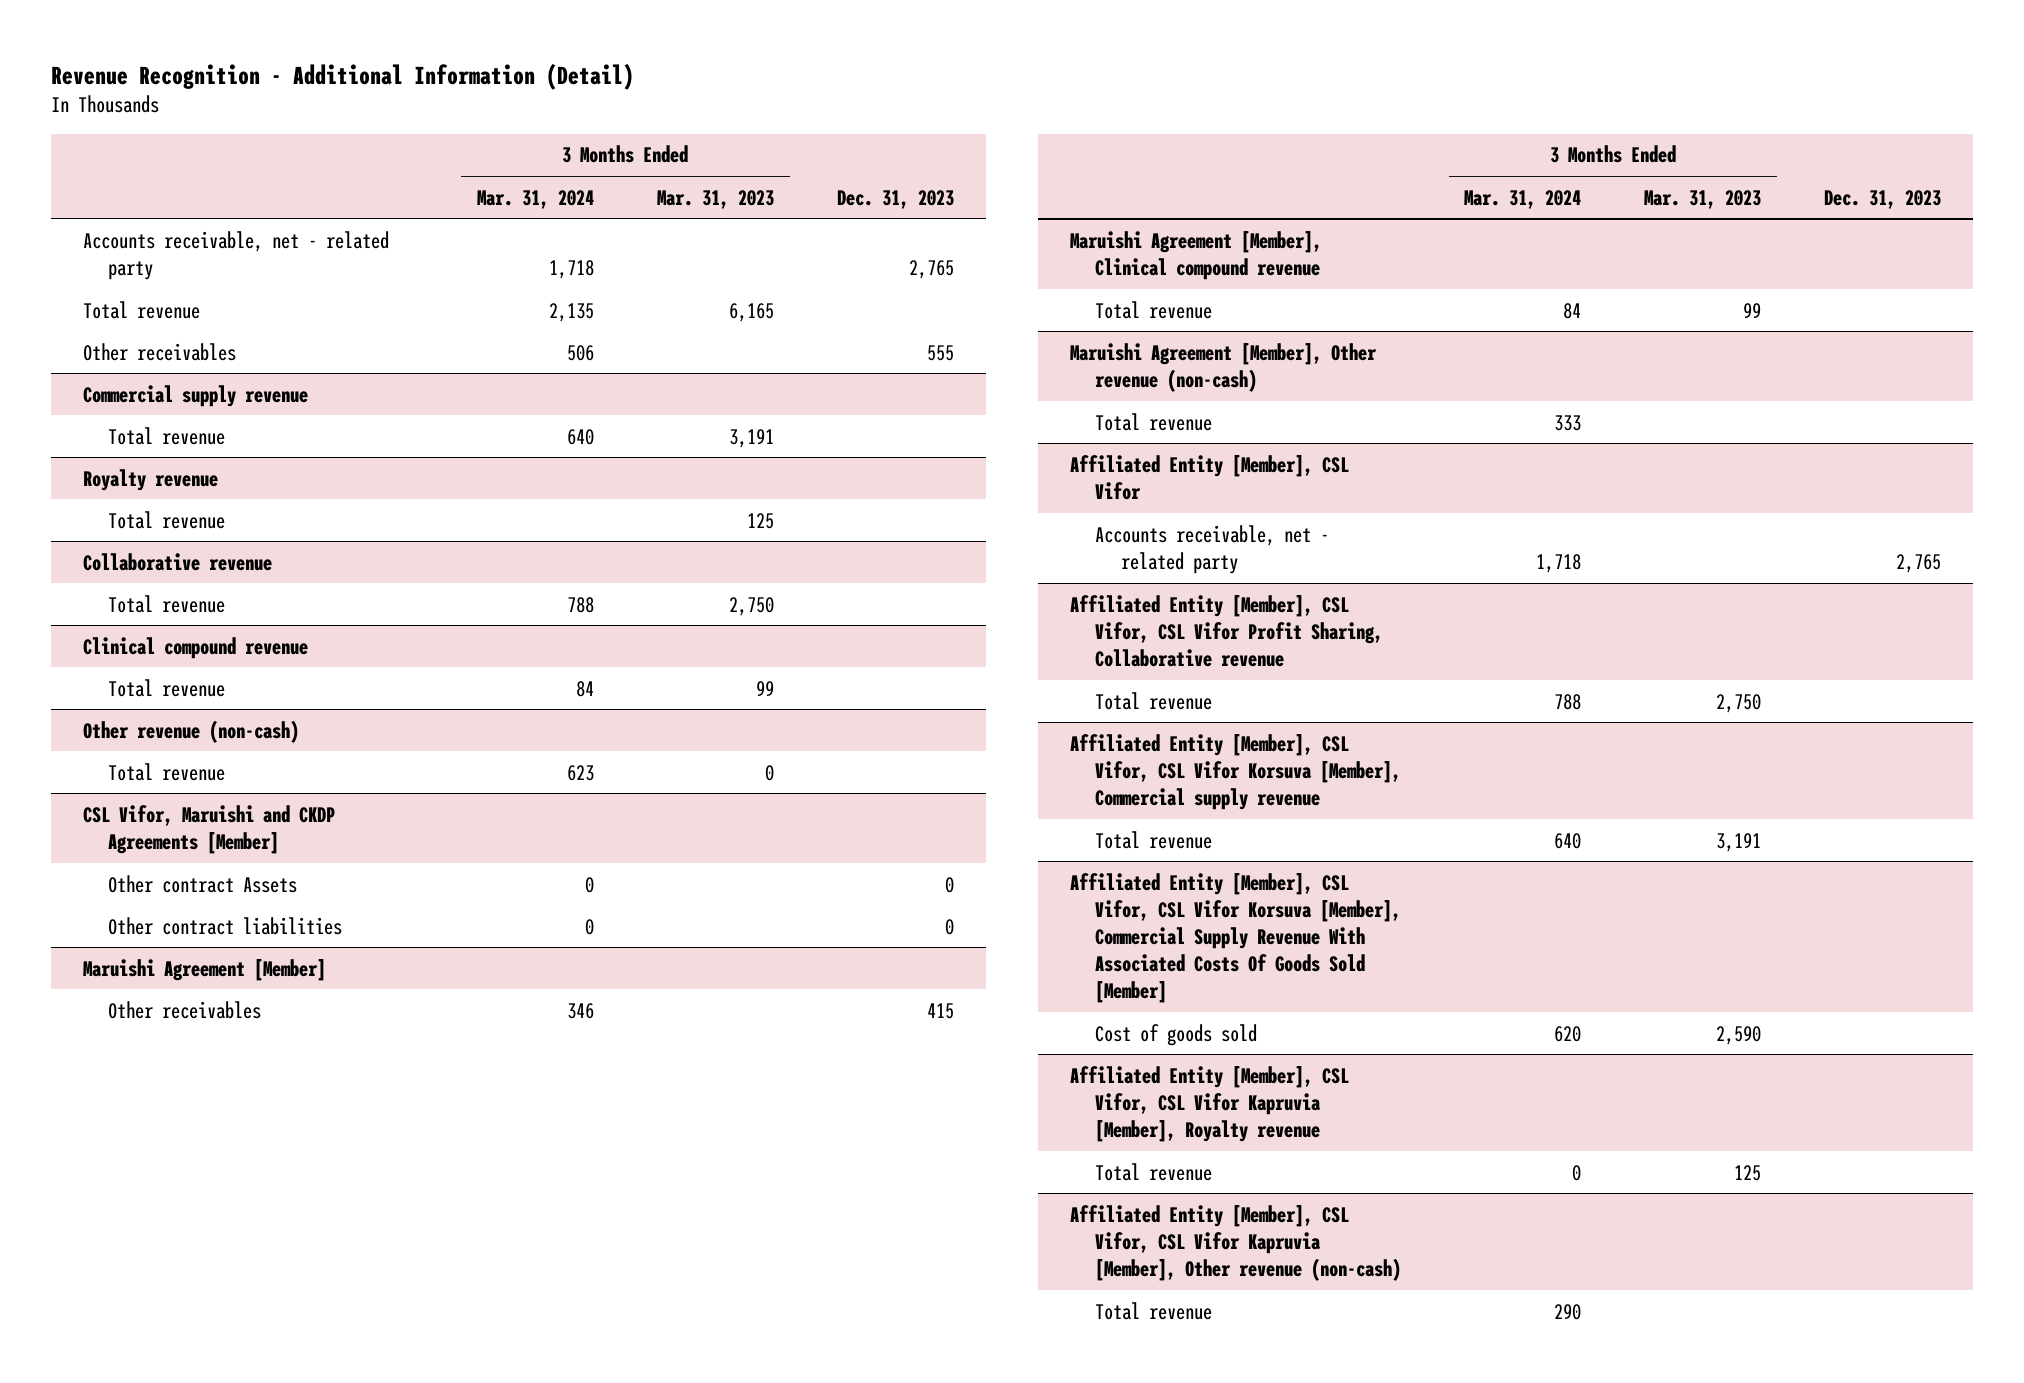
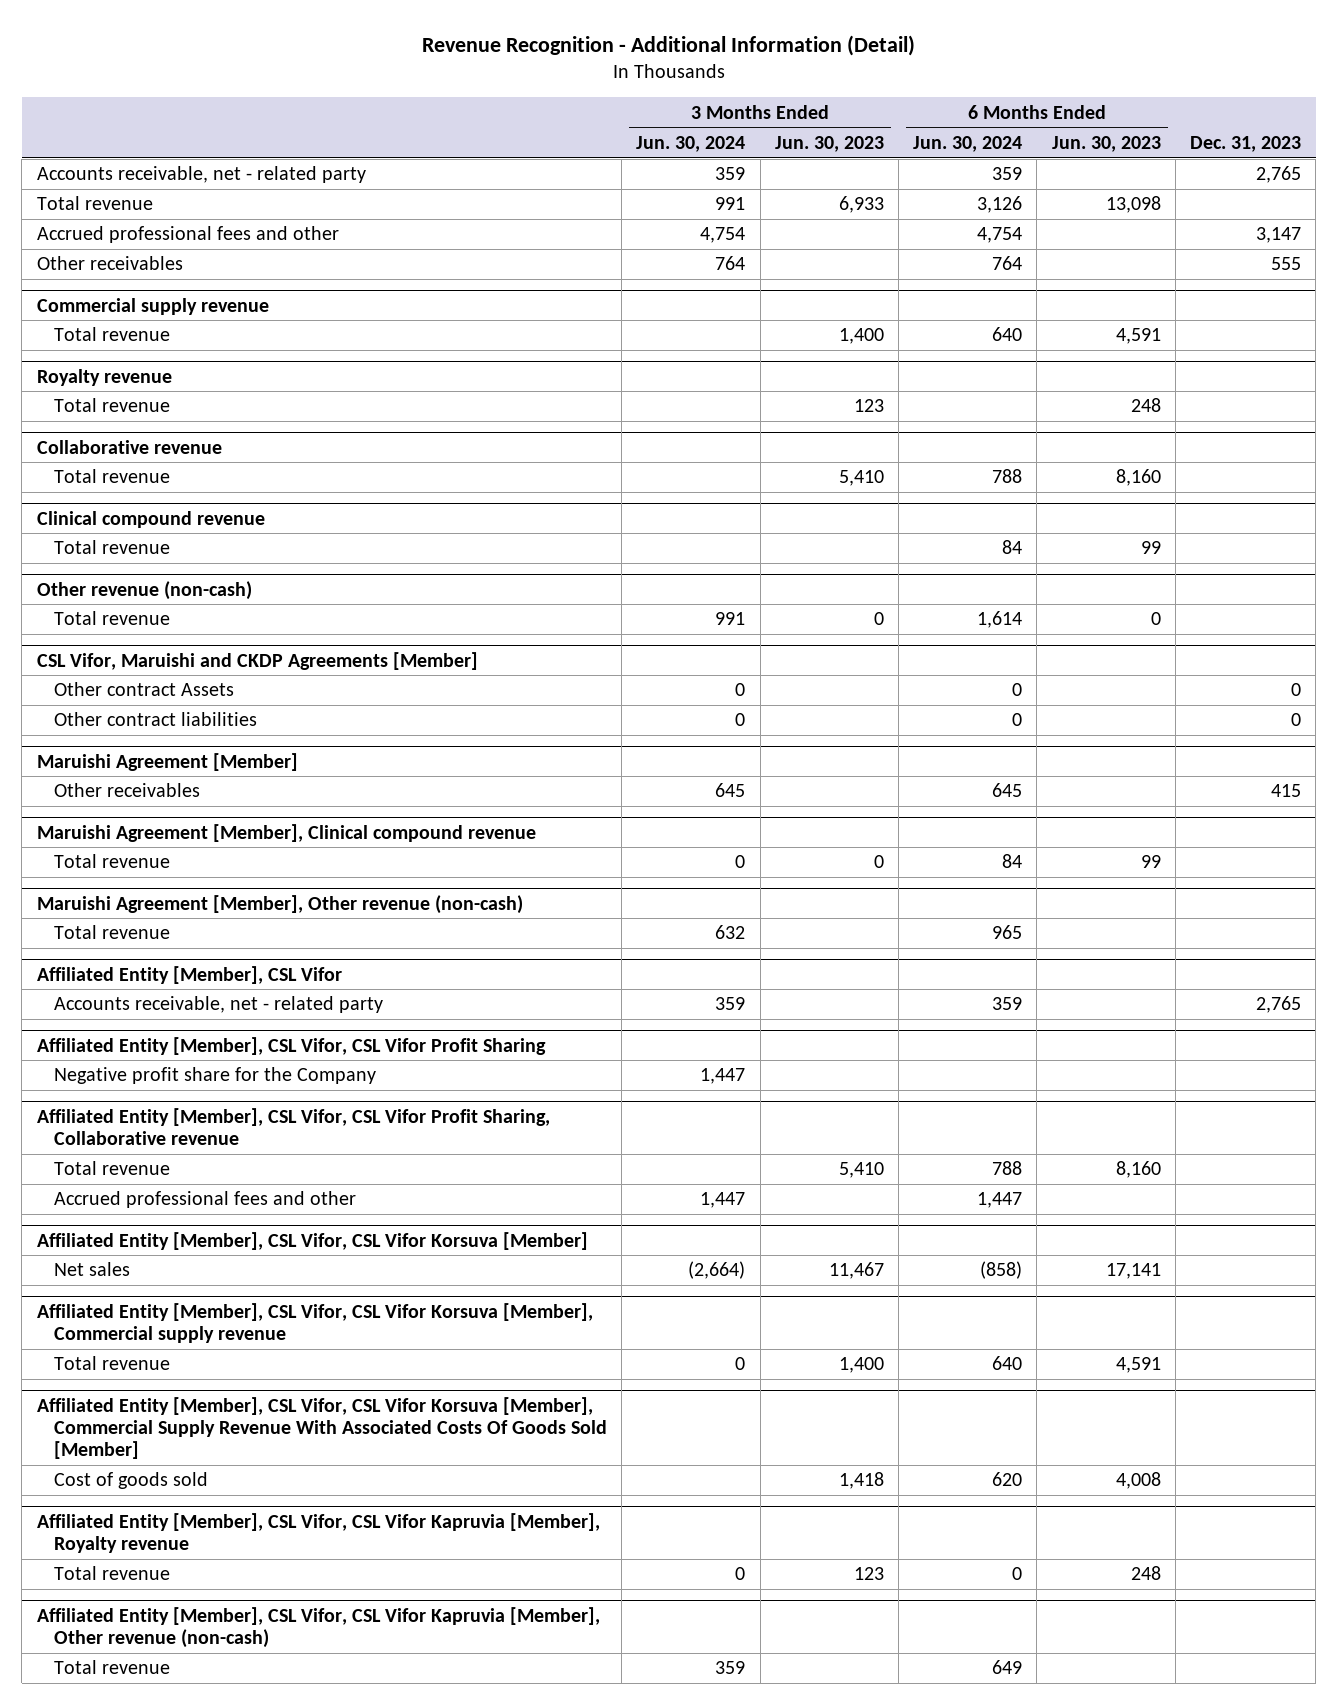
- | 3 Months Ended Mar. 31, 2024 | 3 Months Ended Mar. 31, 2023 | Dec. 31, 2023
+ | 3 Months Ended Jun. 30, 2024 | 3 Months Ended Jun. 30, 2023 | 6 Months Ended Jun. 30, 2024 | 6 Months Ended Jun. 30, 2023 | Dec. 31, 2023
+ Accrued professional fees and other | 4,754 | | 4,754 | | 3,147
+ Affiliated Entity [Member], CSL Vifor, CSL Vifor Profit Sharing
+ Negative profit share for the Company | 1,447 | | | |
@ Affiliated Entity [Member], CSL Vifor, CSL Vifor Profit Sharing, Collaborative revenue
+ Accrued professional fees and other | 1,447 | | 1,447 | |
+ Affiliated Entity [Member], CSL Vifor, CSL Vifor Korsuva [Member]
+ Net sales | (2,664) | 11,467 | (858) | 17,141 |

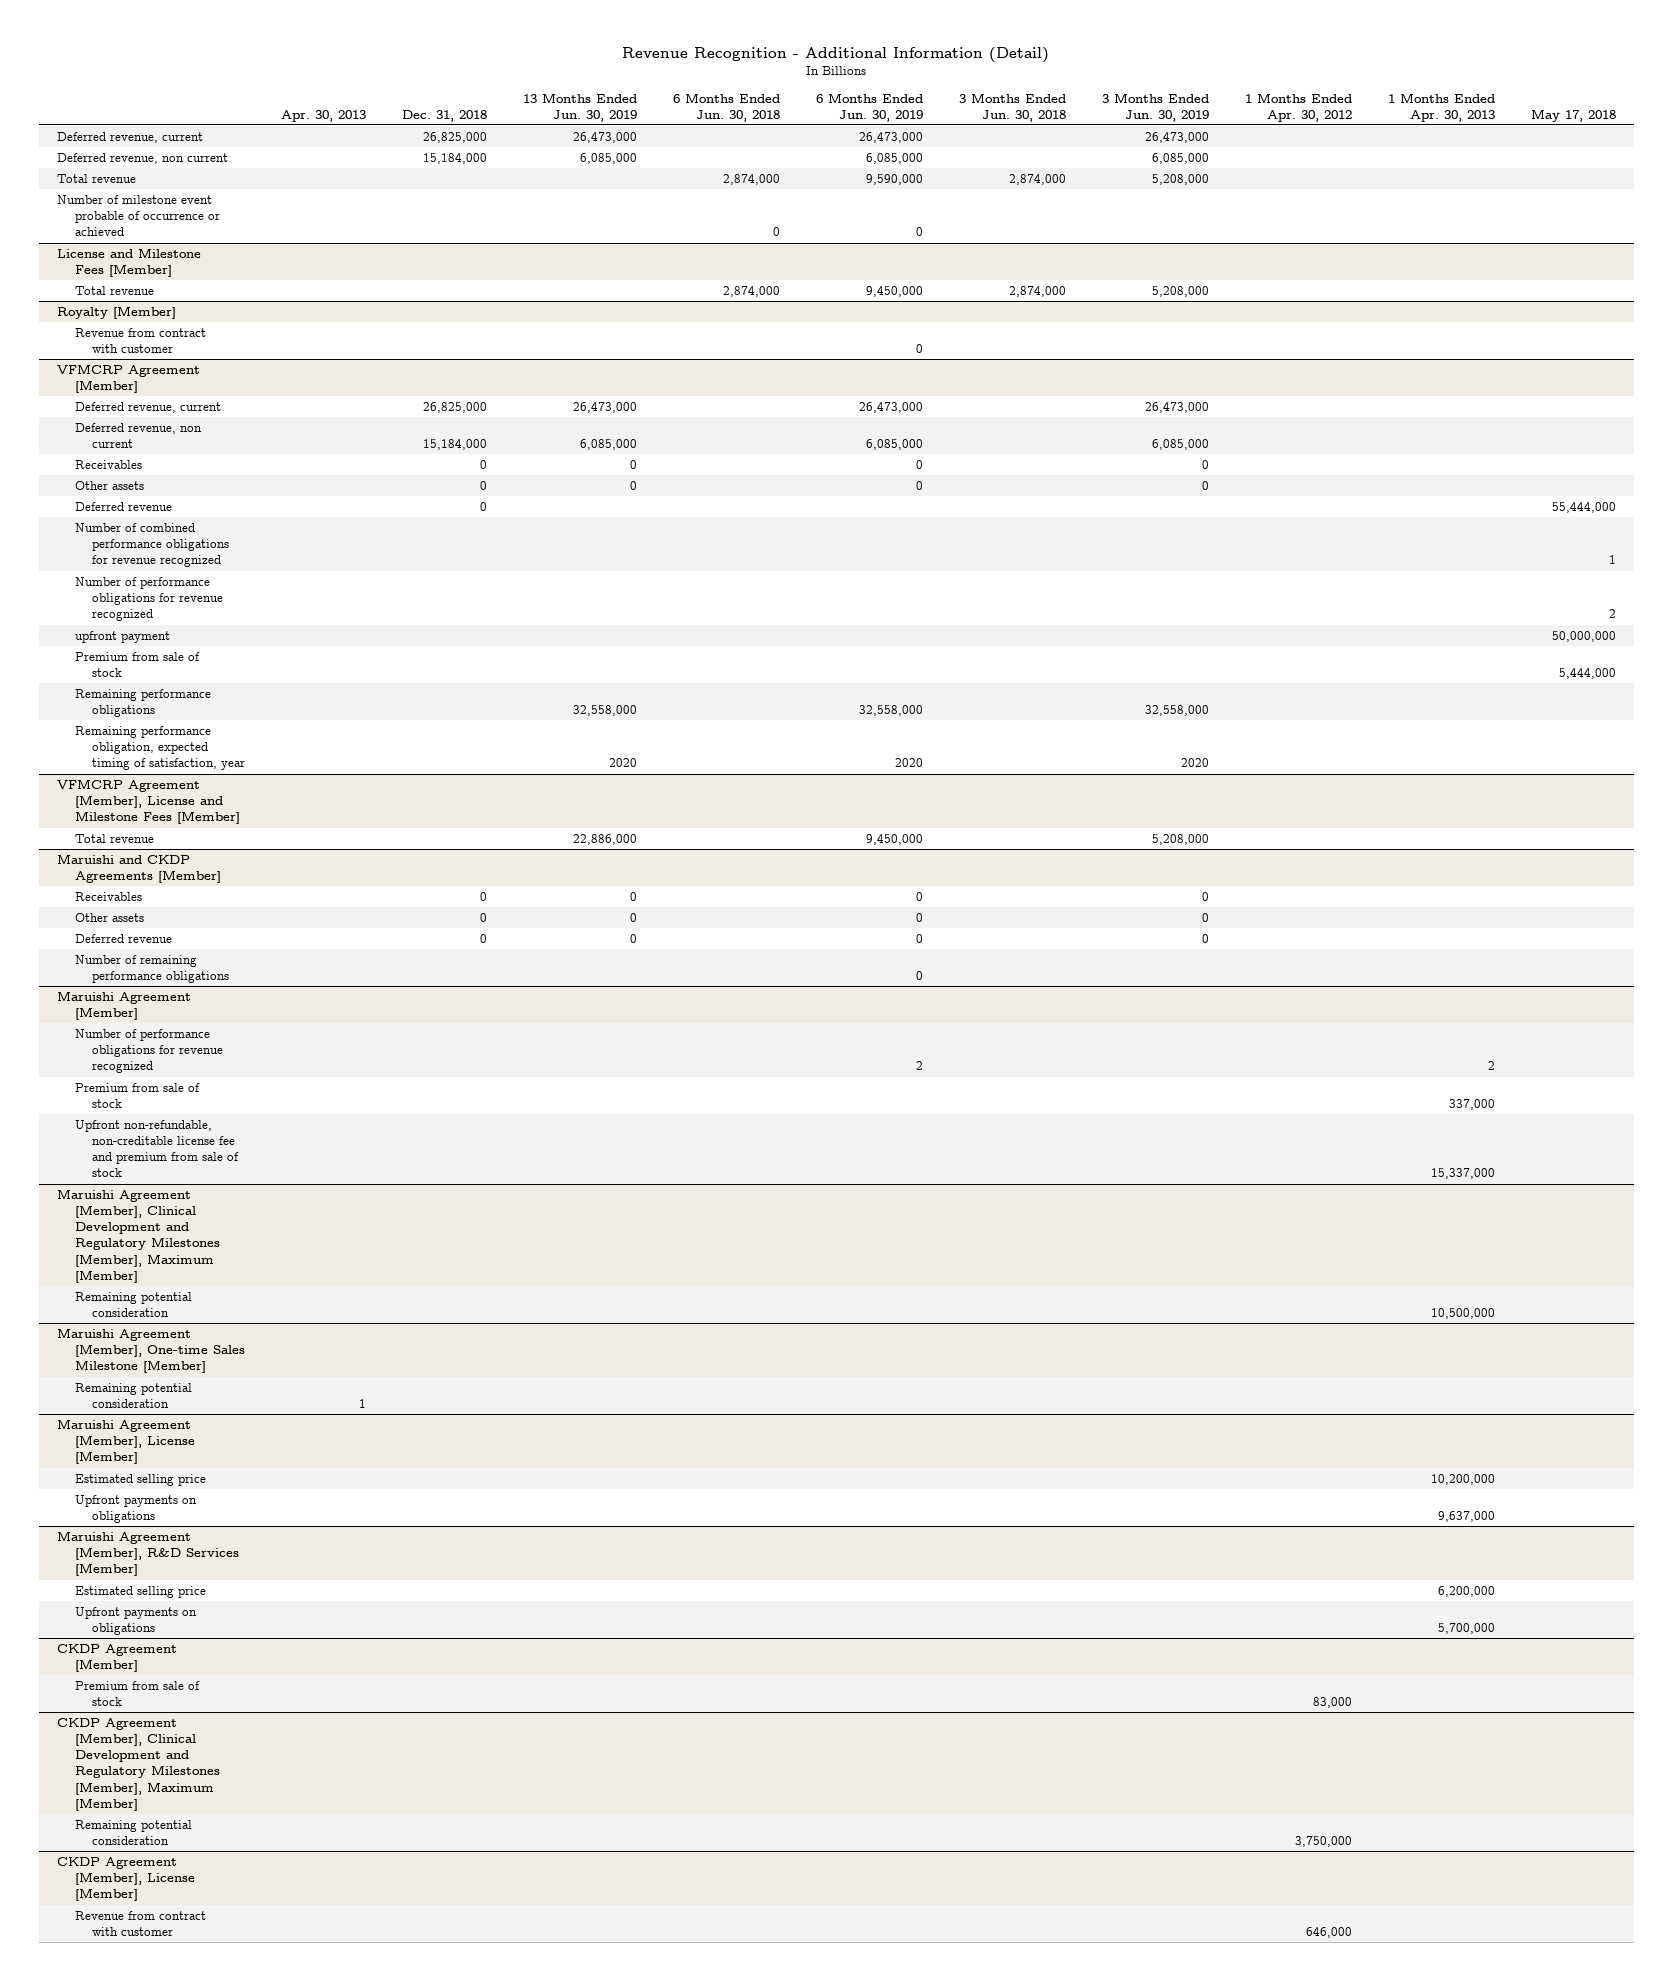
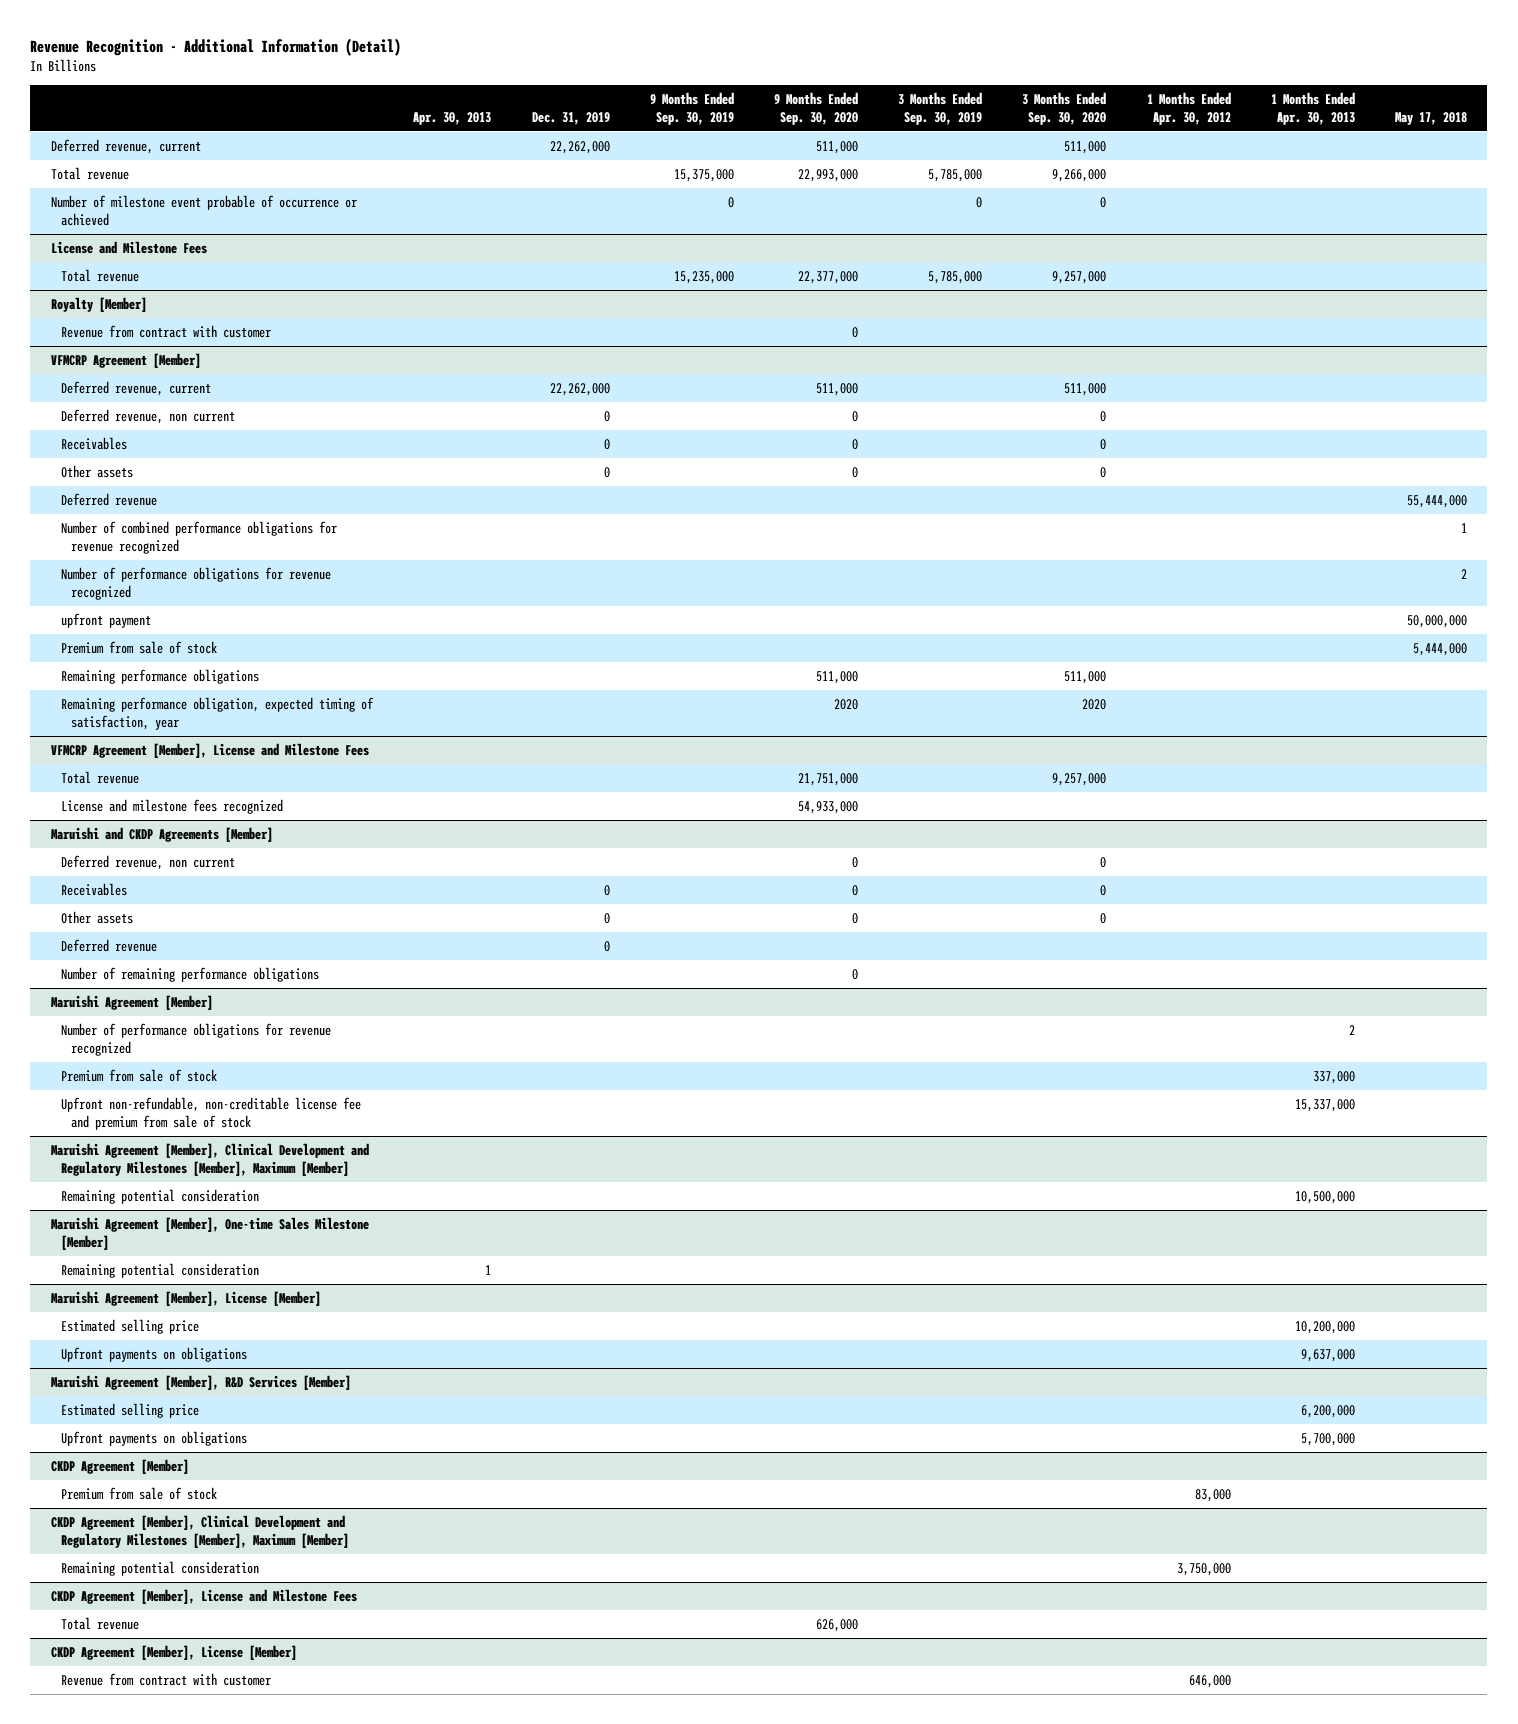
- | Apr. 30, 2013 | Dec. 31, 2018 | 13 Months Ended Jun. 30, 2019 | 6 Months Ended Jun. 30, 2018 | 6 Months Ended Jun. 30, 2019 | 3 Months Ended Jun. 30, 2018 | 3 Months Ended Jun. 30, 2019 | 1 Months Ended Apr. 30, 2012 | 1 Months Ended Apr. 30, 2013 | May 17, 2018
+ | Apr. 30, 2013 | Dec. 31, 2019 | 9 Months Ended Sep. 30, 2019 | 9 Months Ended Sep. 30, 2020 | 3 Months Ended Sep. 30, 2019 | 3 Months Ended Sep. 30, 2020 | 1 Months Ended Apr. 30, 2012 | 1 Months Ended Apr. 30, 2013 | May 17, 2018
- Deferred revenue, non current | | 15,184,000 | 6,085,000 | | 6,085,000 | | 6,085,000 | | |
- License and Milestone Fees [Member]
+ License and Milestone Fees
- VFMCRP Agreement [Member], License and Milestone Fees [Member]
+ VFMCRP Agreement [Member], License and Milestone Fees
+ License and milestone fees recognized | | | | 54,933,000 | | | | |
@ Maruishi and CKDP Agreements [Member]
+ Deferred revenue, non current | | | | 0 | | 0 | | |
+ CKDP Agreement [Member], License and Milestone Fees
+ Total revenue | | | | 626,000 | | | | |

